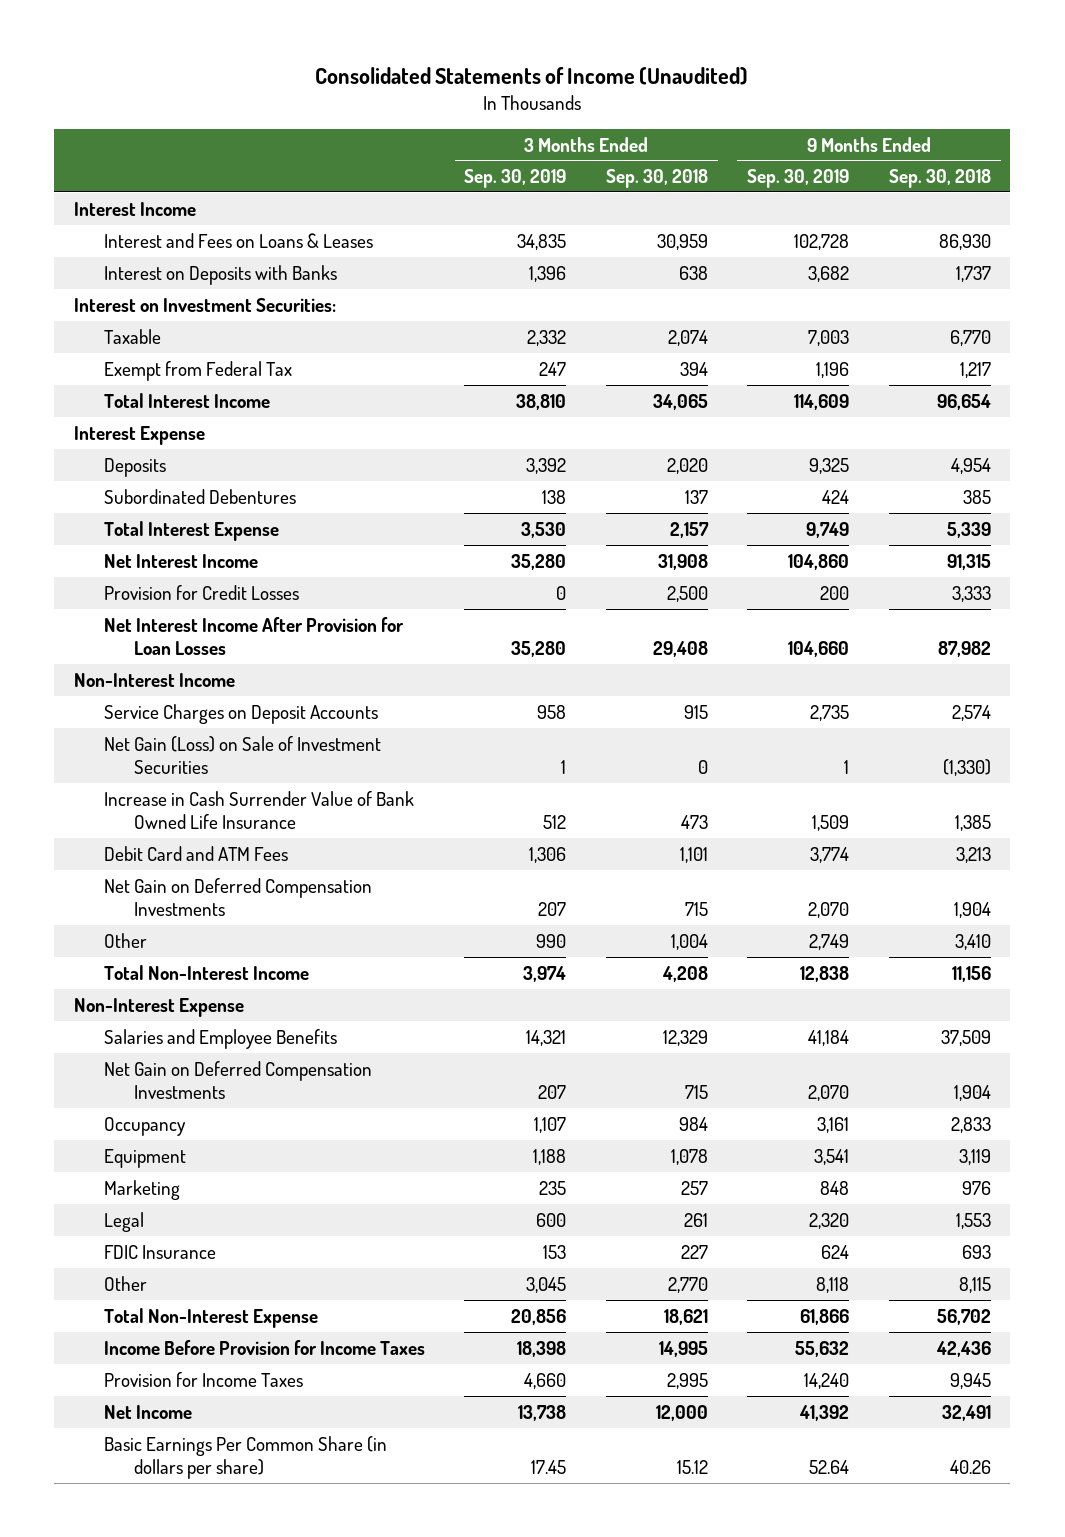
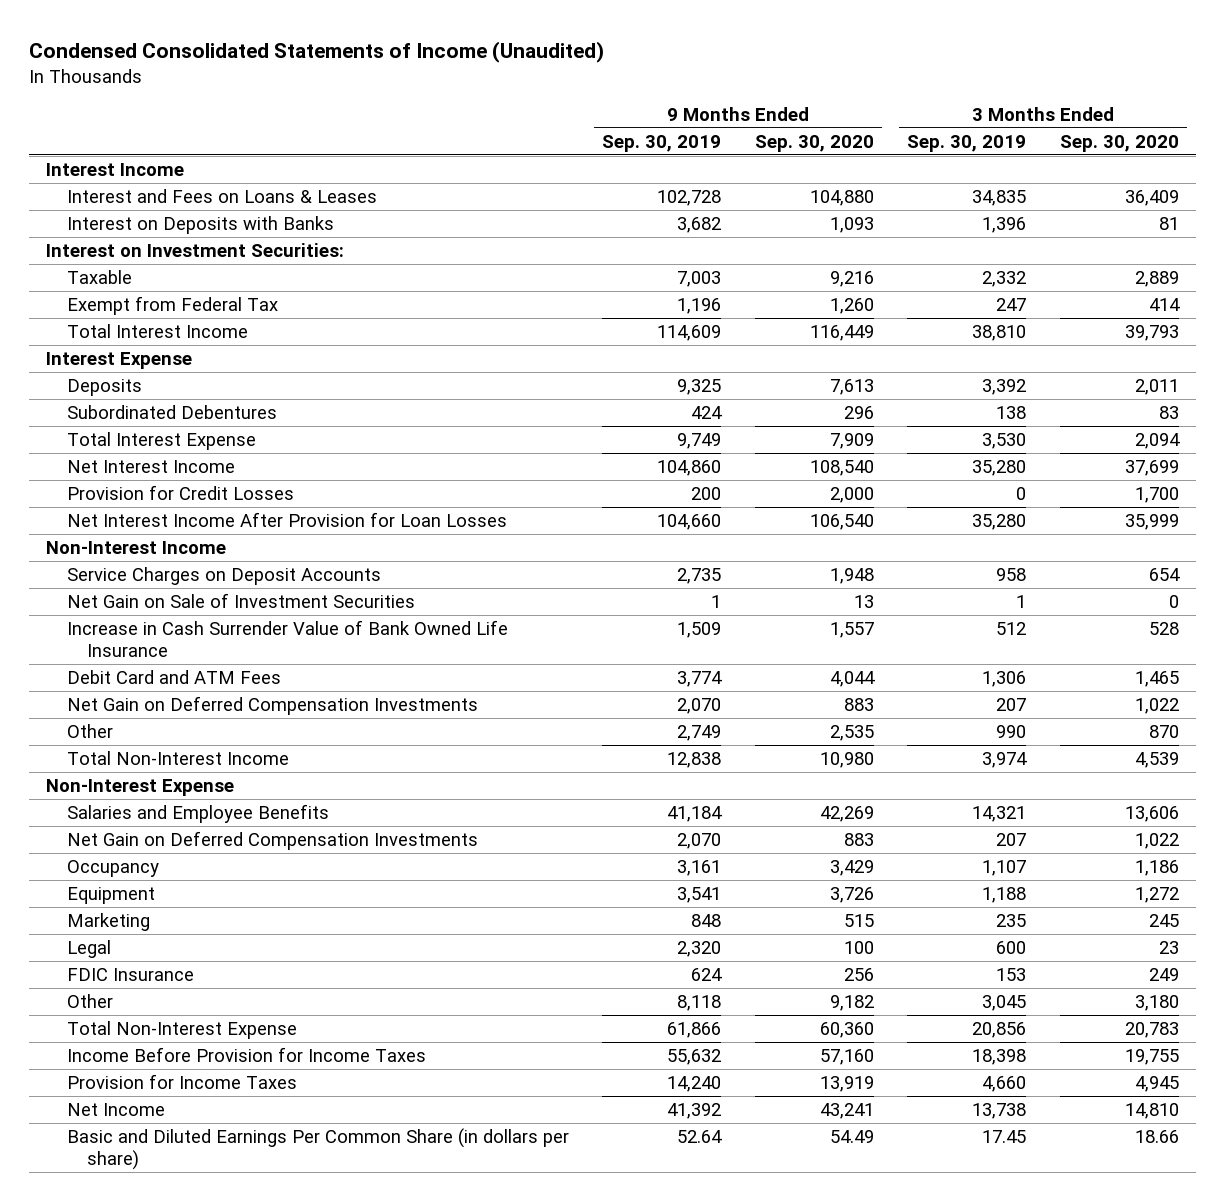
- Consolidated Statements of Income (Unaudited)
+ Condensed Consolidated Statements of Income (Unaudited)
- | 3 Months Ended Sep. 30, 2019 | 3 Months Ended Sep. 30, 2018 | 9 Months Ended Sep. 30, 2019 | 9 Months Ended Sep. 30, 2018
+ | 9 Months Ended Sep. 30, 2019 | 9 Months Ended Sep. 30, 2020 | 3 Months Ended Sep. 30, 2019 | 3 Months Ended Sep. 30, 2020
- Net Gain (Loss) on Sale of Investment Securities | 1 | 0 | 1 | (1,330)
+ Net Gain on Sale of Investment Securities | 1 | 13 | 1 | 0
- Basic Earnings Per Common Share (in dollars per share) | 17.45 | 15.12 | 52.64 | 40.26
+ Basic and Diluted Earnings Per Common Share (in dollars per share) | 52.64 | 54.49 | 17.45 | 18.66

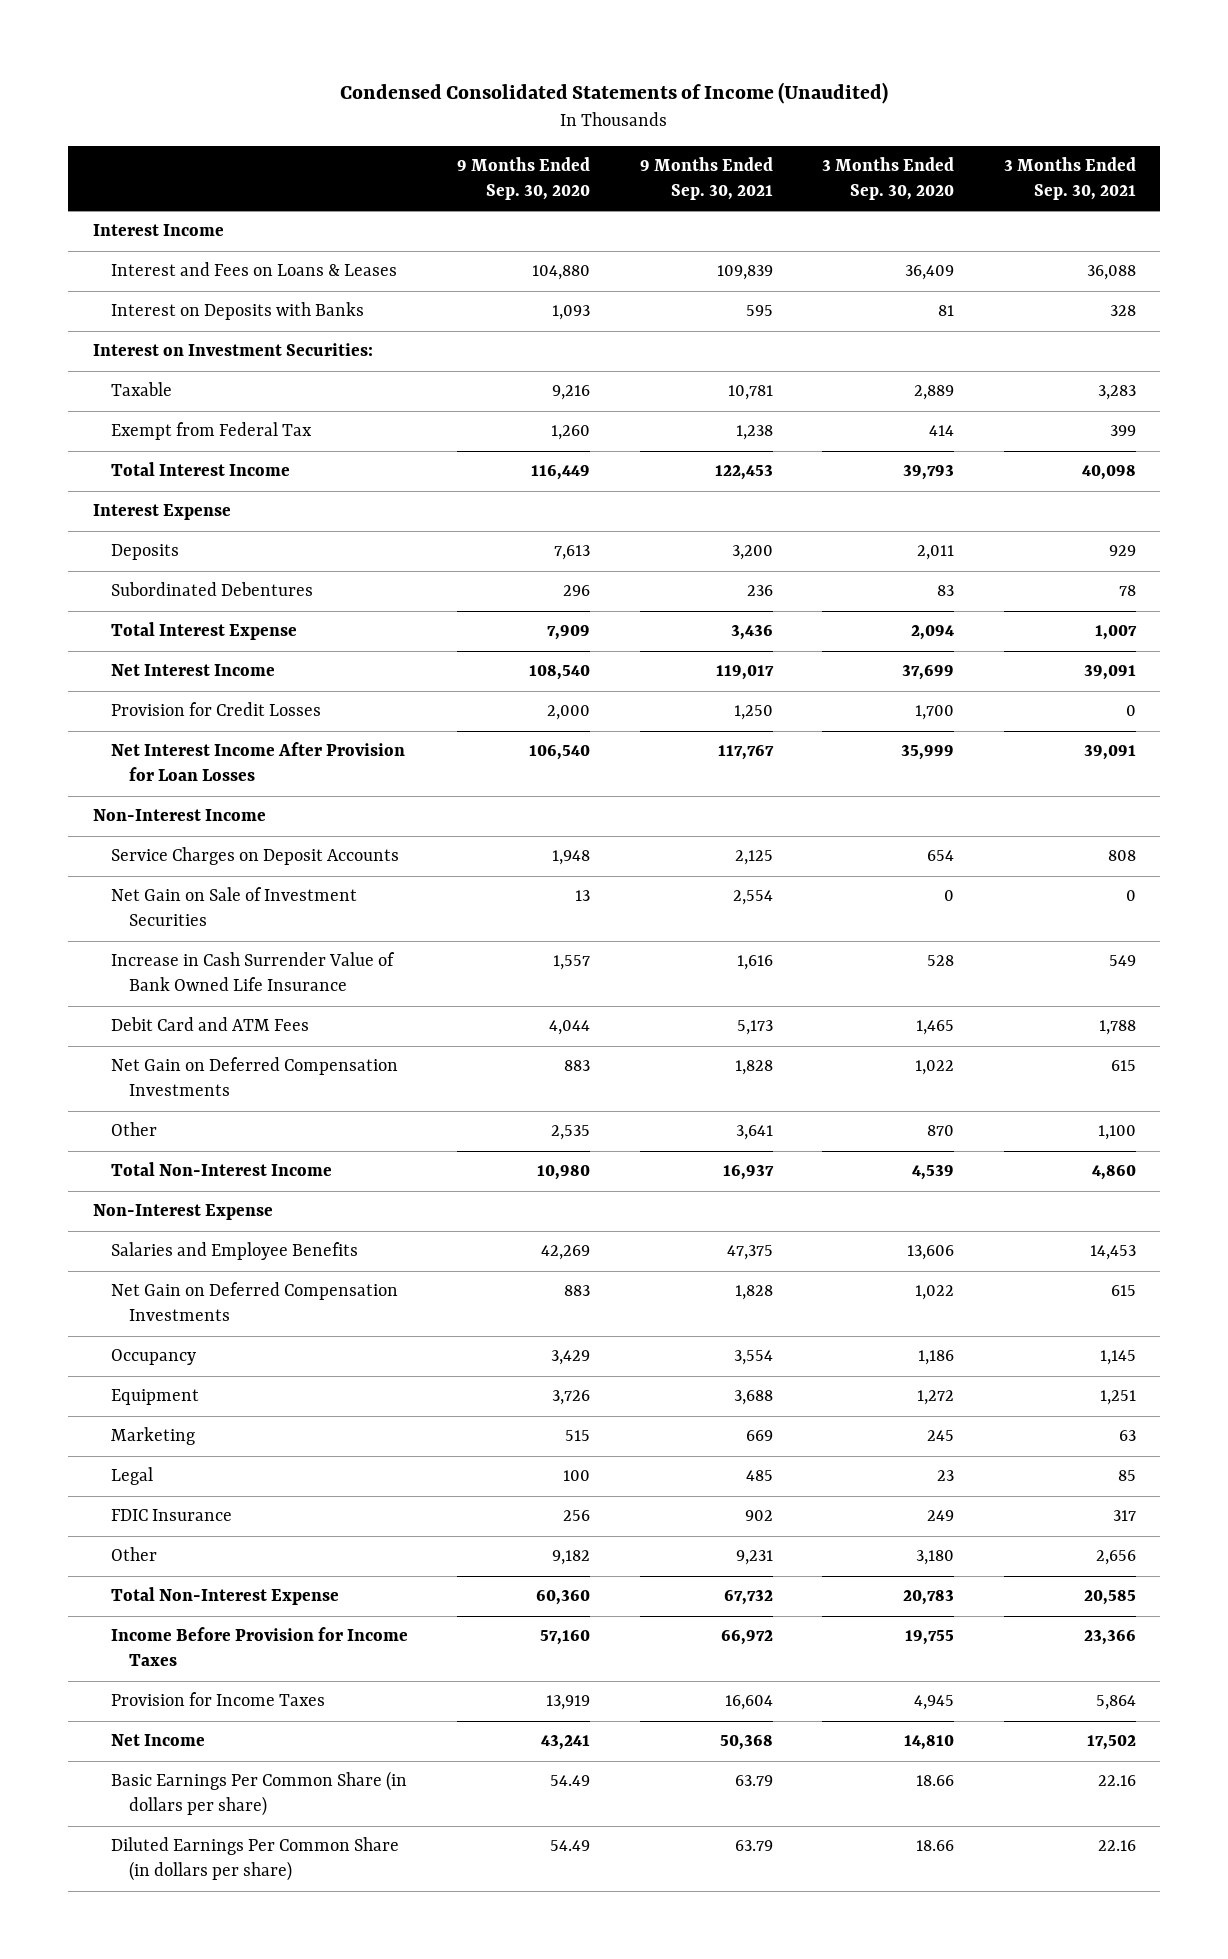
- | 9 Months Ended Sep. 30, 2019 | 9 Months Ended Sep. 30, 2020 | 3 Months Ended Sep. 30, 2019 | 3 Months Ended Sep. 30, 2020
+ | 9 Months Ended Sep. 30, 2020 | 9 Months Ended Sep. 30, 2021 | 3 Months Ended Sep. 30, 2020 | 3 Months Ended Sep. 30, 2021
- Basic and Diluted Earnings Per Common Share (in dollars per share) | 52.64 | 54.49 | 17.45 | 18.66
+ Basic Earnings Per Common Share (in dollars per share) | 54.49 | 63.79 | 18.66 | 22.16
+ Diluted Earnings Per Common Share (in dollars per share) | 54.49 | 63.79 | 18.66 | 22.16

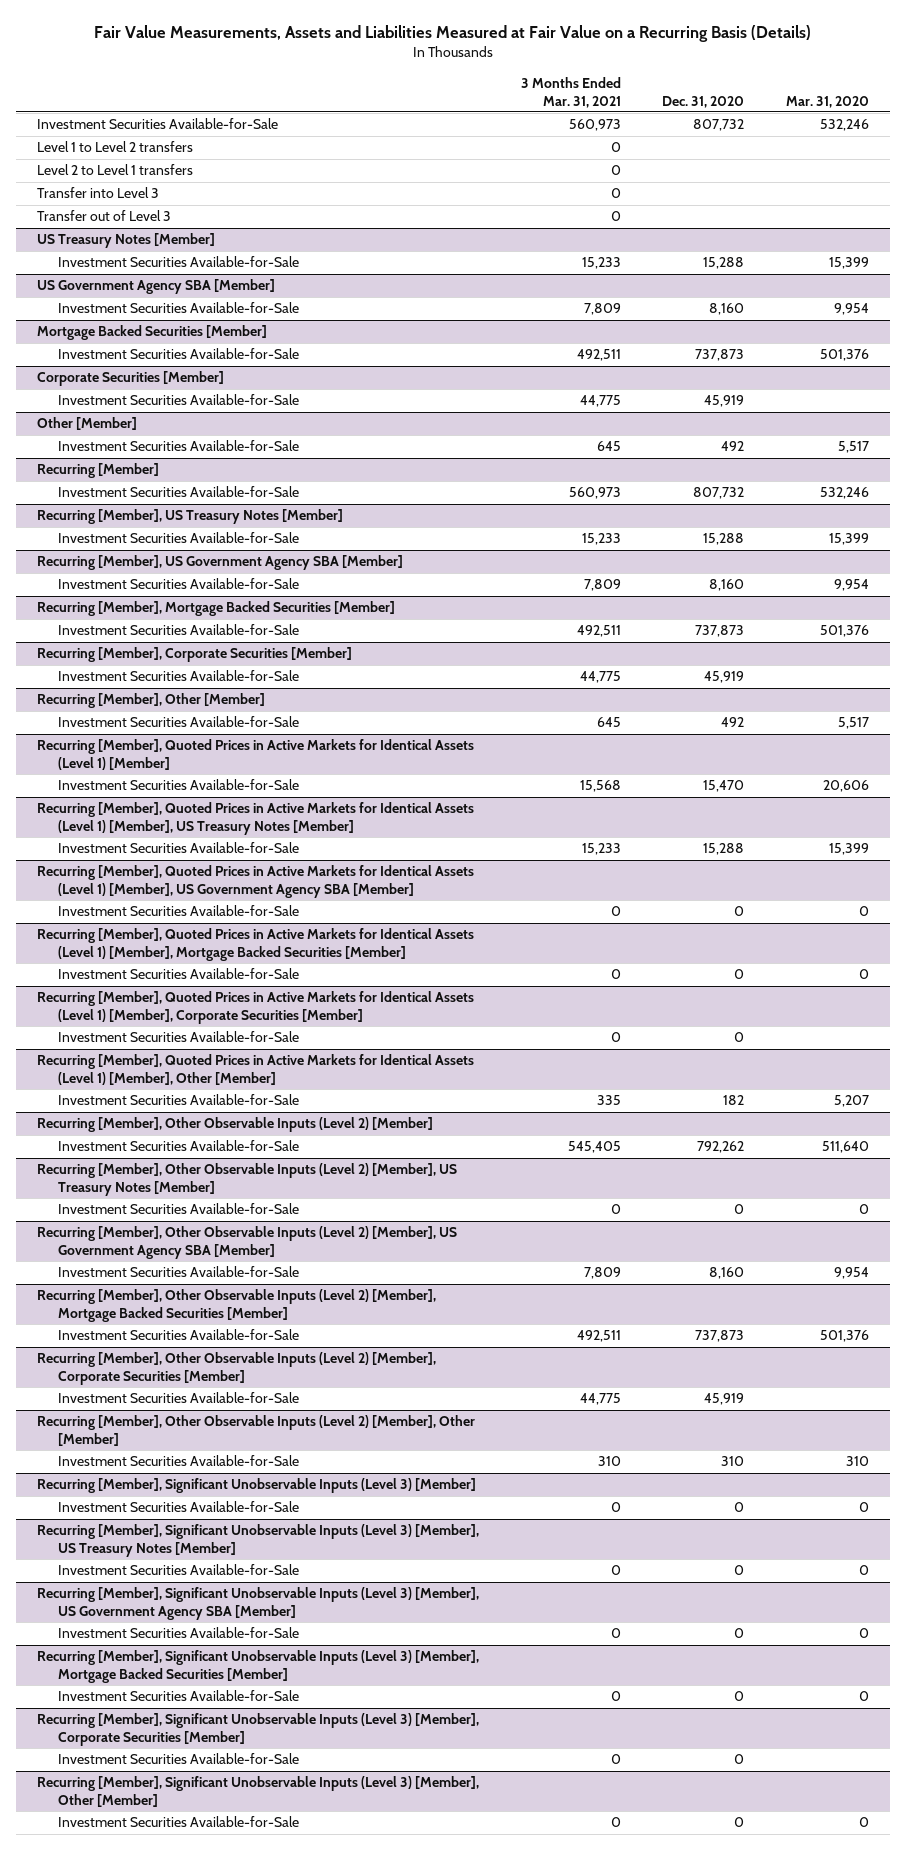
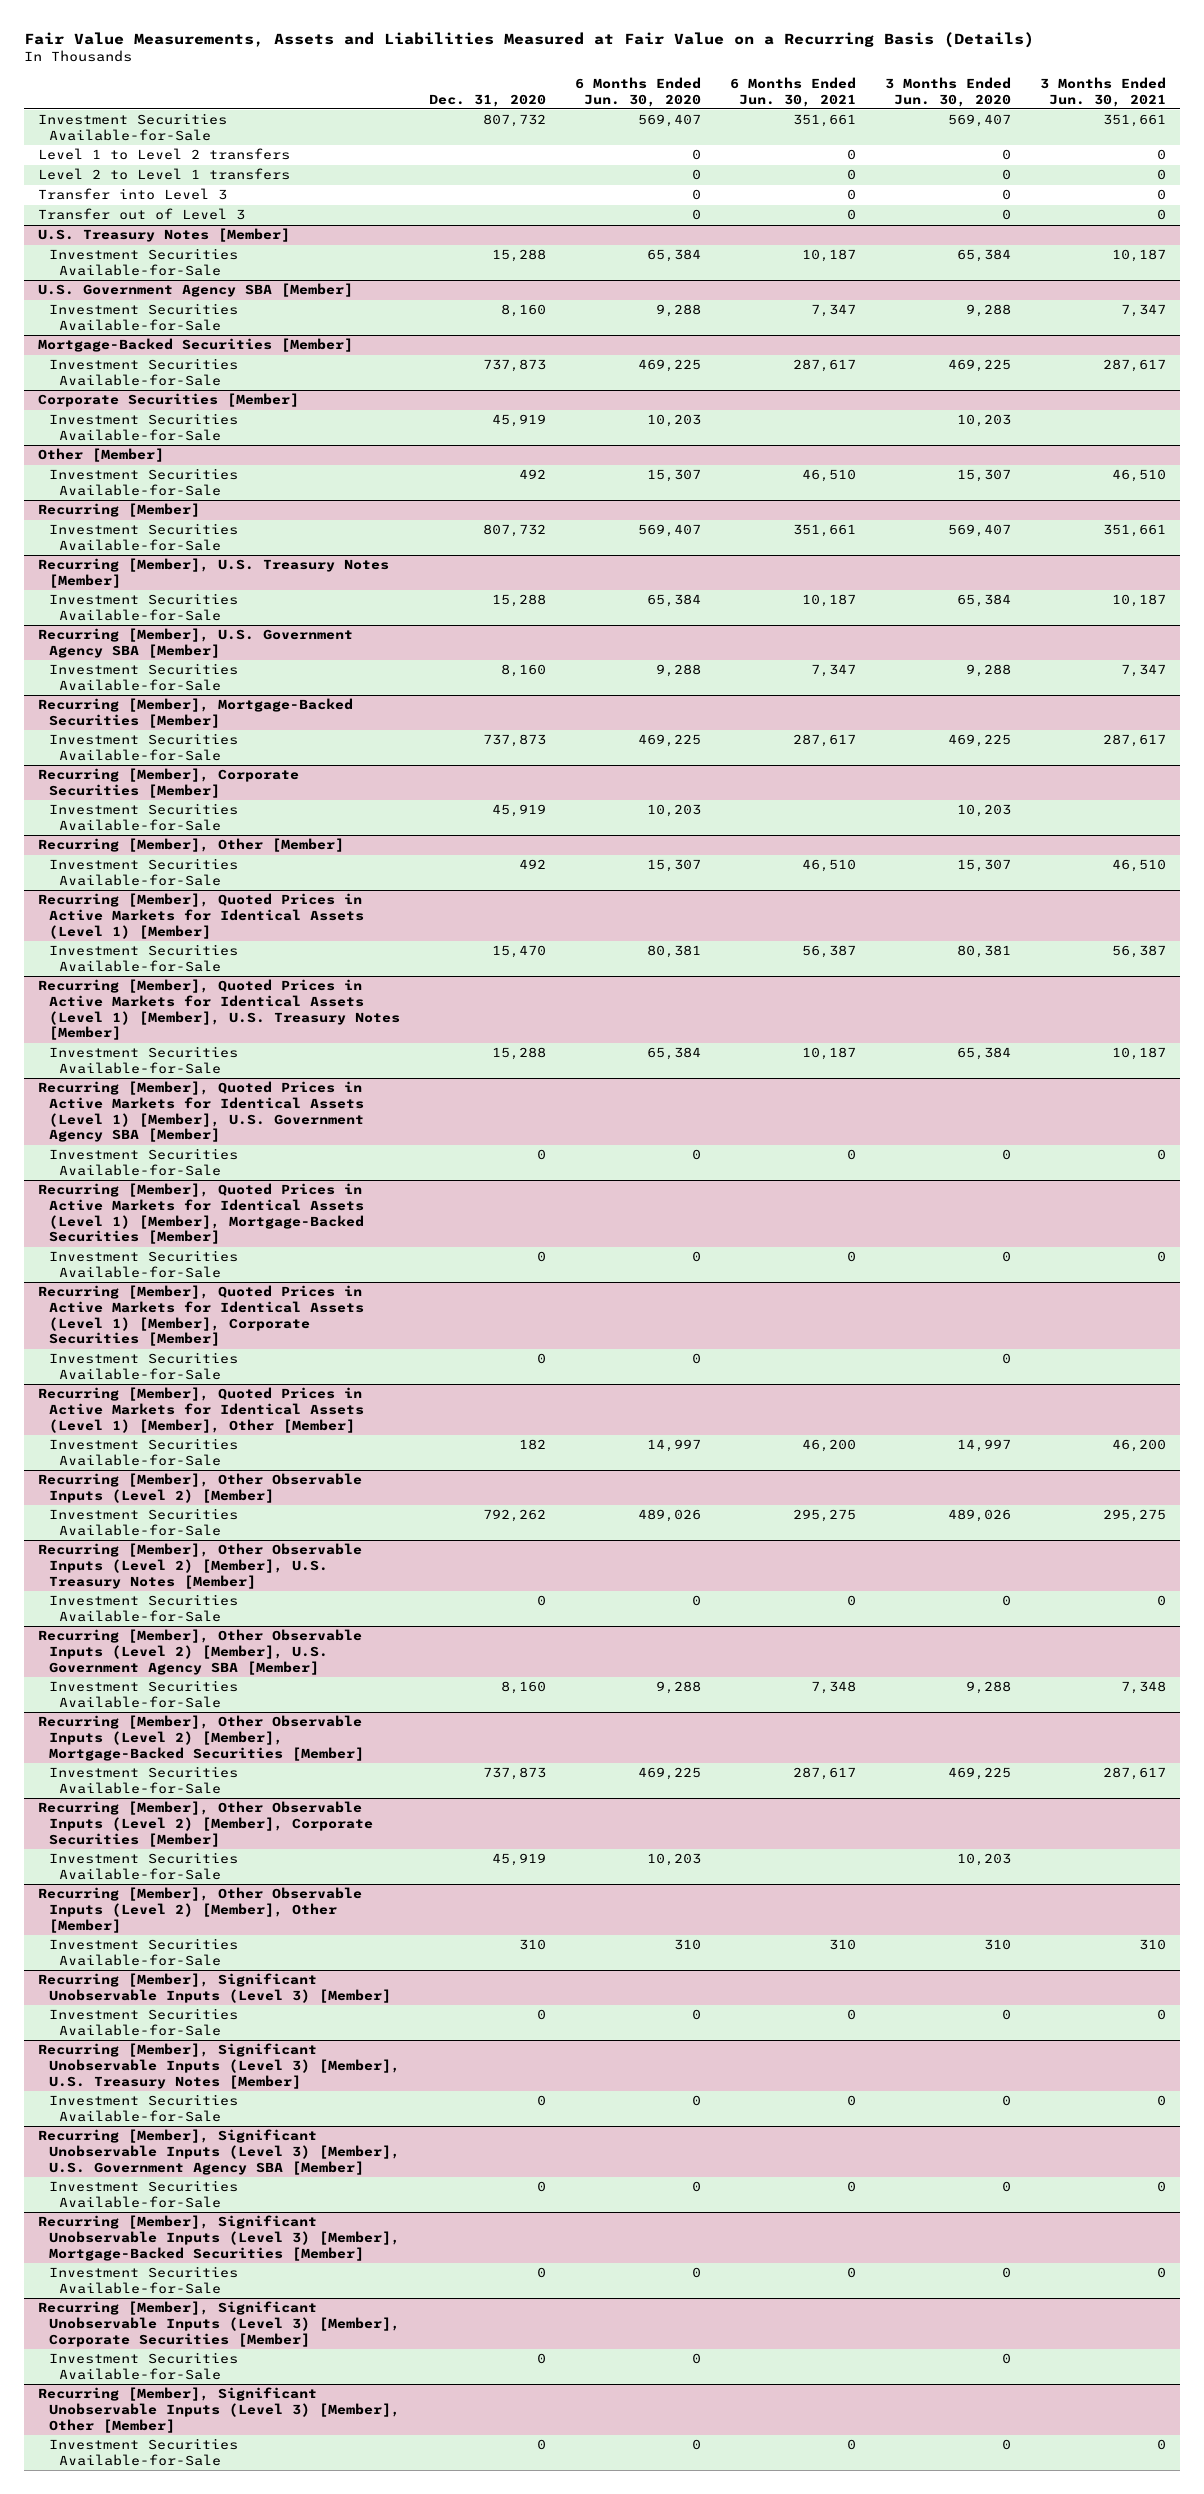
- | 3 Months Ended Mar. 31, 2021 | Dec. 31, 2020 | Mar. 31, 2020
+ | Dec. 31, 2020 | 6 Months Ended Jun. 30, 2020 | 6 Months Ended Jun. 30, 2021 | 3 Months Ended Jun. 30, 2020 | 3 Months Ended Jun. 30, 2021
- US Treasury Notes [Member]
+ U.S. Treasury Notes [Member]
- US Government Agency SBA [Member]
+ U.S. Government Agency SBA [Member]
- Mortgage Backed Securities [Member]
+ Mortgage-Backed Securities [Member]
- Recurring [Member], US Treasury Notes [Member]
+ Recurring [Member], U.S. Treasury Notes [Member]
- Recurring [Member], US Government Agency SBA [Member]
+ Recurring [Member], U.S. Government Agency SBA [Member]
- Recurring [Member], Mortgage Backed Securities [Member]
+ Recurring [Member], Mortgage-Backed Securities [Member]
- Recurring [Member], Quoted Prices in Active Markets for Identical Assets (Level 1) [Member], US Treasury Notes [Member]
+ Recurring [Member], Quoted Prices in Active Markets for Identical Assets (Level 1) [Member], U.S. Treasury Notes [Member]
- Recurring [Member], Quoted Prices in Active Markets for Identical Assets (Level 1) [Member], US Government Agency SBA [Member]
+ Recurring [Member], Quoted Prices in Active Markets for Identical Assets (Level 1) [Member], U.S. Government Agency SBA [Member]
- Recurring [Member], Quoted Prices in Active Markets for Identical Assets (Level 1) [Member], Mortgage Backed Securities [Member]
+ Recurring [Member], Quoted Prices in Active Markets for Identical Assets (Level 1) [Member], Mortgage-Backed Securities [Member]
- Recurring [Member], Other Observable Inputs (Level 2) [Member], US Treasury Notes [Member]
+ Recurring [Member], Other Observable Inputs (Level 2) [Member], U.S. Treasury Notes [Member]
- Recurring [Member], Other Observable Inputs (Level 2) [Member], US Government Agency SBA [Member]
+ Recurring [Member], Other Observable Inputs (Level 2) [Member], U.S. Government Agency SBA [Member]
- Recurring [Member], Other Observable Inputs (Level 2) [Member], Mortgage Backed Securities [Member]
+ Recurring [Member], Other Observable Inputs (Level 2) [Member], Mortgage-Backed Securities [Member]
- Recurring [Member], Significant Unobservable Inputs (Level 3) [Member], US Treasury Notes [Member]
+ Recurring [Member], Significant Unobservable Inputs (Level 3) [Member], U.S. Treasury Notes [Member]
- Recurring [Member], Significant Unobservable Inputs (Level 3) [Member], US Government Agency SBA [Member]
+ Recurring [Member], Significant Unobservable Inputs (Level 3) [Member], U.S. Government Agency SBA [Member]
- Recurring [Member], Significant Unobservable Inputs (Level 3) [Member], Mortgage Backed Securities [Member]
+ Recurring [Member], Significant Unobservable Inputs (Level 3) [Member], Mortgage-Backed Securities [Member]

